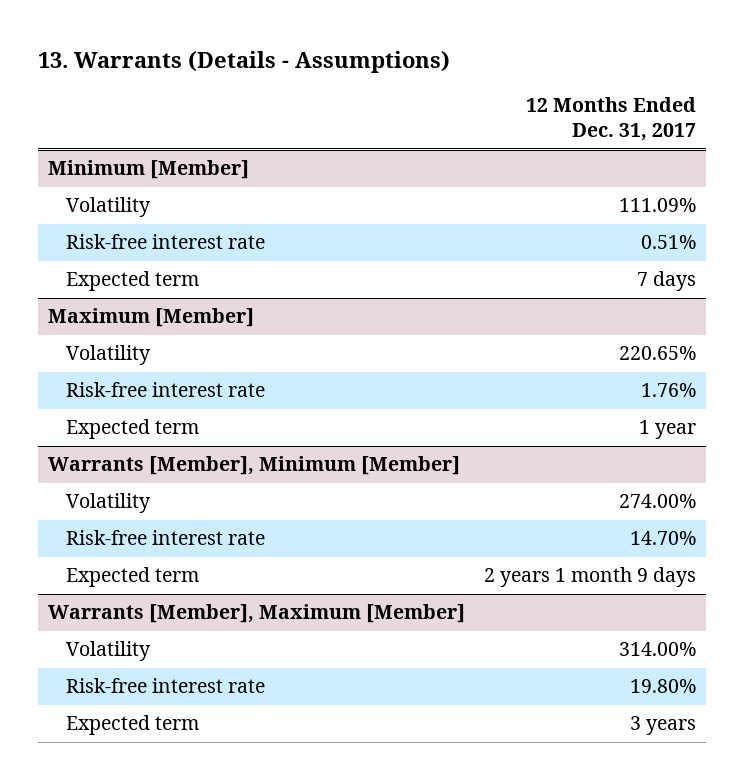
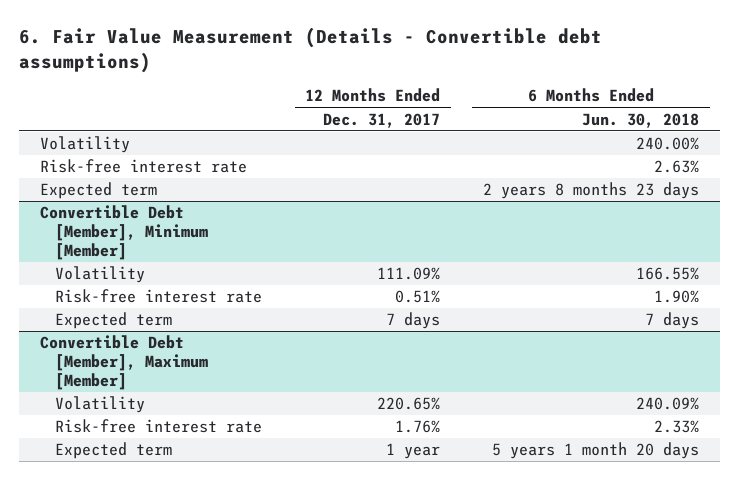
- 13. Warrants (Details - Assumptions)
+ 6. Fair Value Measurement (Details - Convertible debt assumptions)
- | 12 Months Ended Dec. 31, 2017
+ | 12 Months Ended Dec. 31, 2017 | 6 Months Ended Jun. 30, 2018
- Minimum [Member]
+ Volatility | | 240.00%
+ Risk-free interest rate | | 2.63%
+ Expected term | | 2 years 8 months 23 days
+ Convertible Debt [Member], Minimum [Member]
- Maximum [Member]
+ Convertible Debt [Member], Maximum [Member]
- Warrants [Member], Minimum [Member]
- Volatility | 274.00%
- Risk-free interest rate | 14.70%
- Expected term | 2 years 1 month 9 days
- Warrants [Member], Maximum [Member]
- Volatility | 314.00%
- Risk-free interest rate | 19.80%
- Expected term | 3 years

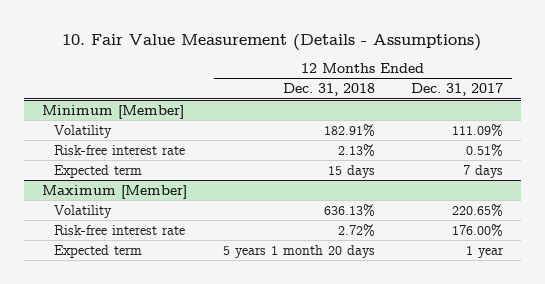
- 6. Fair Value Measurement (Details - Convertible debt assumptions)
+ 10. Fair Value Measurement (Details - Assumptions)
- | 12 Months Ended Dec. 31, 2017 | 6 Months Ended Jun. 30, 2018
+ | 12 Months Ended Dec. 31, 2018 | 12 Months Ended Dec. 31, 2017
- Volatility | | 240.00%
- Risk-free interest rate | | 2.63%
- Expected term | | 2 years 8 months 23 days
- Convertible Debt [Member], Minimum [Member]
+ Minimum [Member]
- Convertible Debt [Member], Maximum [Member]
+ Maximum [Member]
- Risk-free interest rate | 1.76% | 2.33%
+ Risk-free interest rate | 2.72% | 176.00%

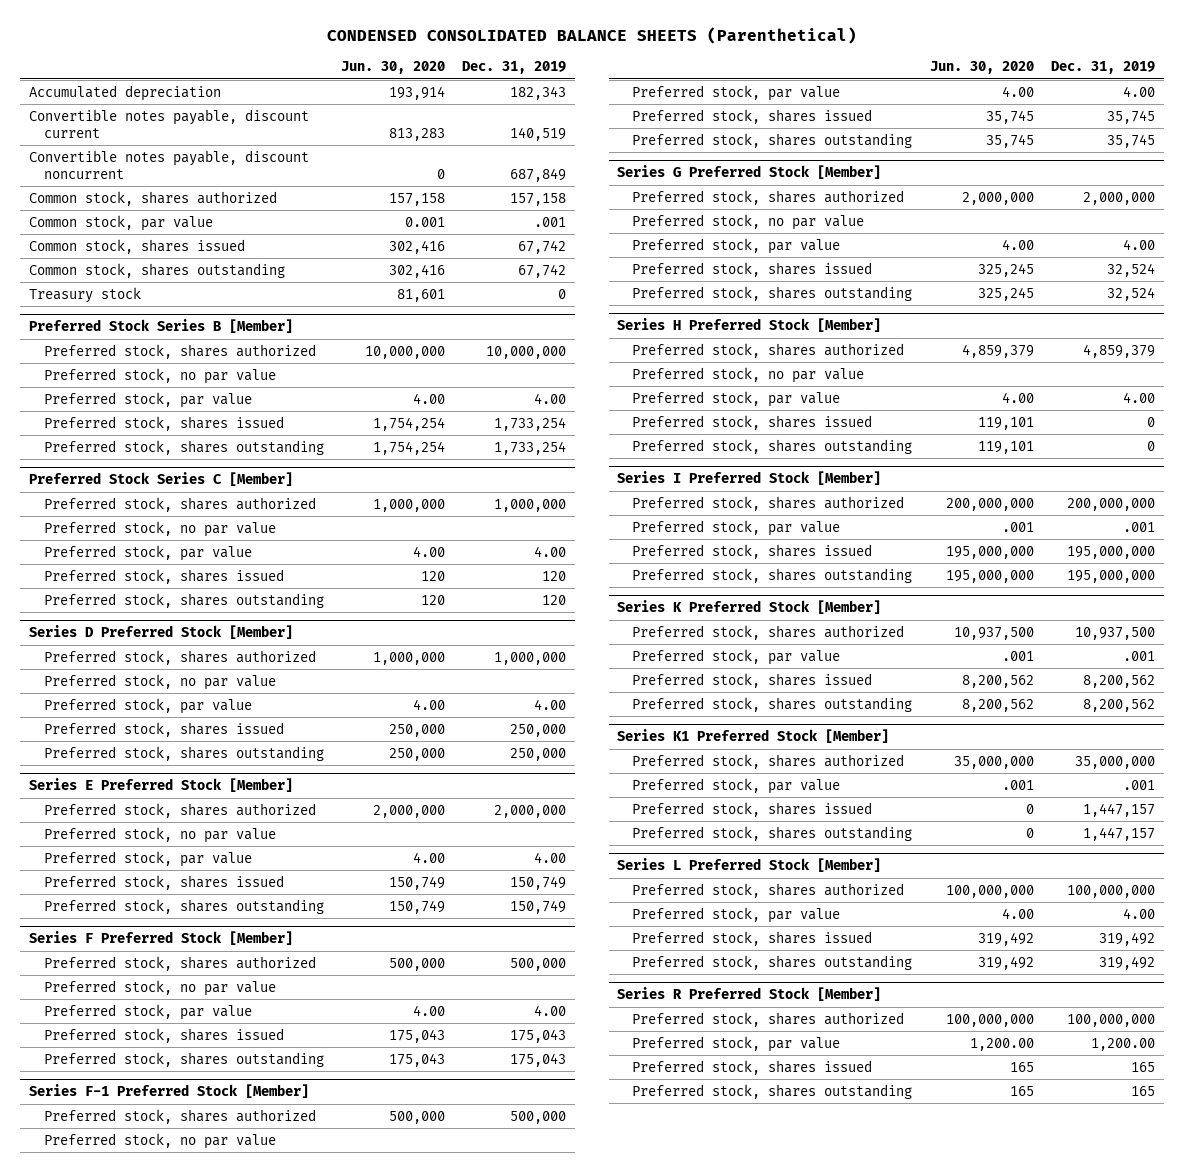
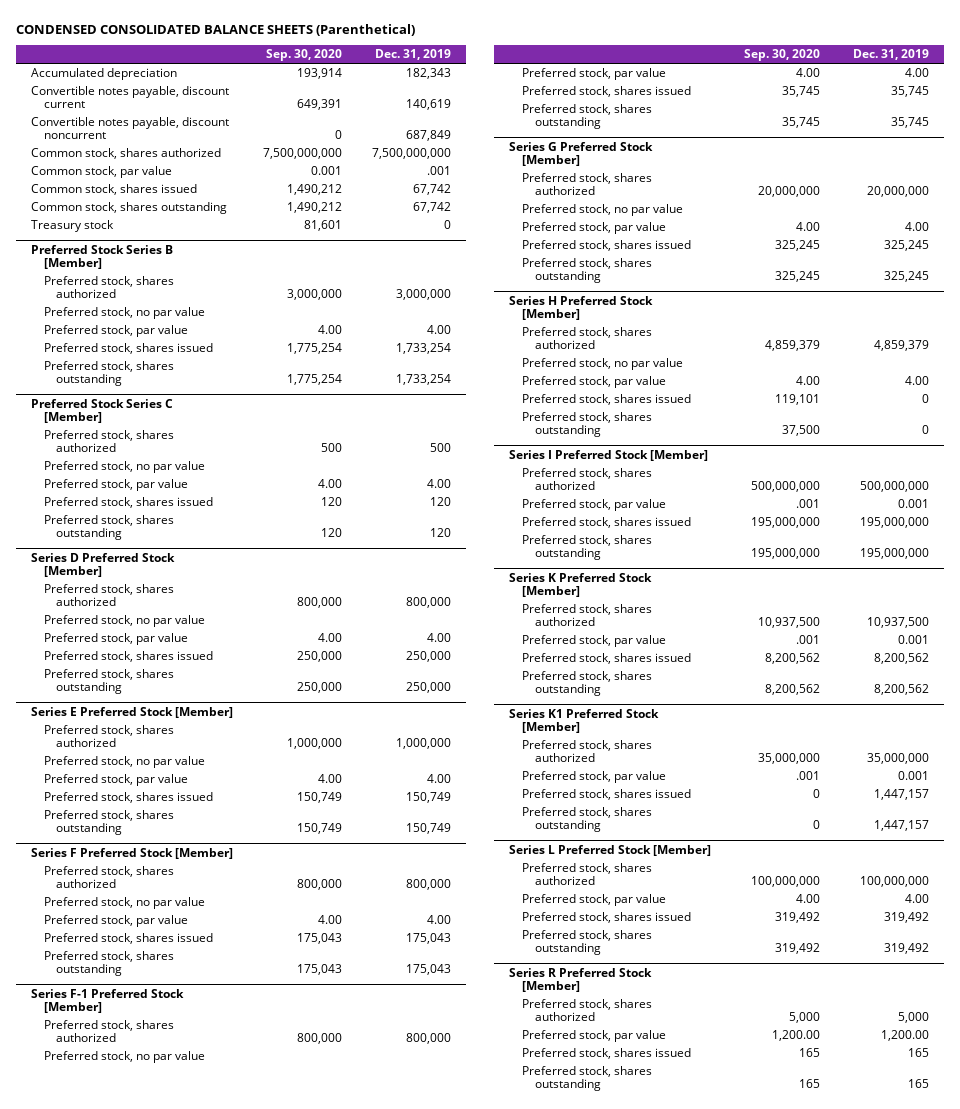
- | Jun. 30, 2020 | Dec. 31, 2019
+ | Sep. 30, 2020 | Dec. 31, 2019
- Convertible notes payable, discount current | 813,283 | 140,519
+ Convertible notes payable, discount current | 649,391 | 140,619
- Common stock, shares authorized | 157,158 | 157,158
+ Common stock, shares authorized | 7,500,000,000 | 7,500,000,000
@ Preferred Stock Series B [Member]
- Preferred stock, shares authorized | 10,000,000 | 10,000,000
+ Preferred stock, shares authorized | 3,000,000 | 3,000,000
@ Preferred Stock Series C [Member]
- Preferred stock, shares authorized | 1,000,000 | 1,000,000
+ Preferred stock, shares authorized | 500 | 500
@ Series D Preferred Stock [Member]
- Preferred stock, shares authorized | 1,000,000 | 1,000,000
+ Preferred stock, shares authorized | 800,000 | 800,000
@ Series E Preferred Stock [Member]
- Preferred stock, shares authorized | 2,000,000 | 2,000,000
+ Preferred stock, shares authorized | 1,000,000 | 1,000,000
@ Series F Preferred Stock [Member]
- Preferred stock, shares authorized | 500,000 | 500,000
+ Preferred stock, shares authorized | 800,000 | 800,000
@ Series F-1 Preferred Stock [Member]
- Preferred stock, shares authorized | 500,000 | 500,000
+ Preferred stock, shares authorized | 800,000 | 800,000
@ Series G Preferred Stock [Member]
- Preferred stock, shares authorized | 2,000,000 | 2,000,000
+ Preferred stock, shares authorized | 20,000,000 | 20,000,000
- Preferred stock, shares issued | 325,245 | 32,524
- Preferred stock, shares outstanding | 325,245 | 32,524
+ Preferred stock, shares issued | 325,245 | 325,245
+ Preferred stock, shares outstanding | 325,245 | 325,245
@ Series I Preferred Stock [Member]
- Preferred stock, shares authorized | 200,000,000 | 200,000,000
- Preferred stock, par value | .001 | .001
+ Preferred stock, shares authorized | 500,000,000 | 500,000,000
+ Preferred stock, par value | .001 | 0.001
@ Series K Preferred Stock [Member]
- Preferred stock, par value | .001 | .001
+ Preferred stock, par value | .001 | 0.001
@ Series K1 Preferred Stock [Member]
- Preferred stock, par value | .001 | .001
+ Preferred stock, par value | .001 | 0.001
@ Series R Preferred Stock [Member]
- Preferred stock, shares authorized | 100,000,000 | 100,000,000
+ Preferred stock, shares authorized | 5,000 | 5,000

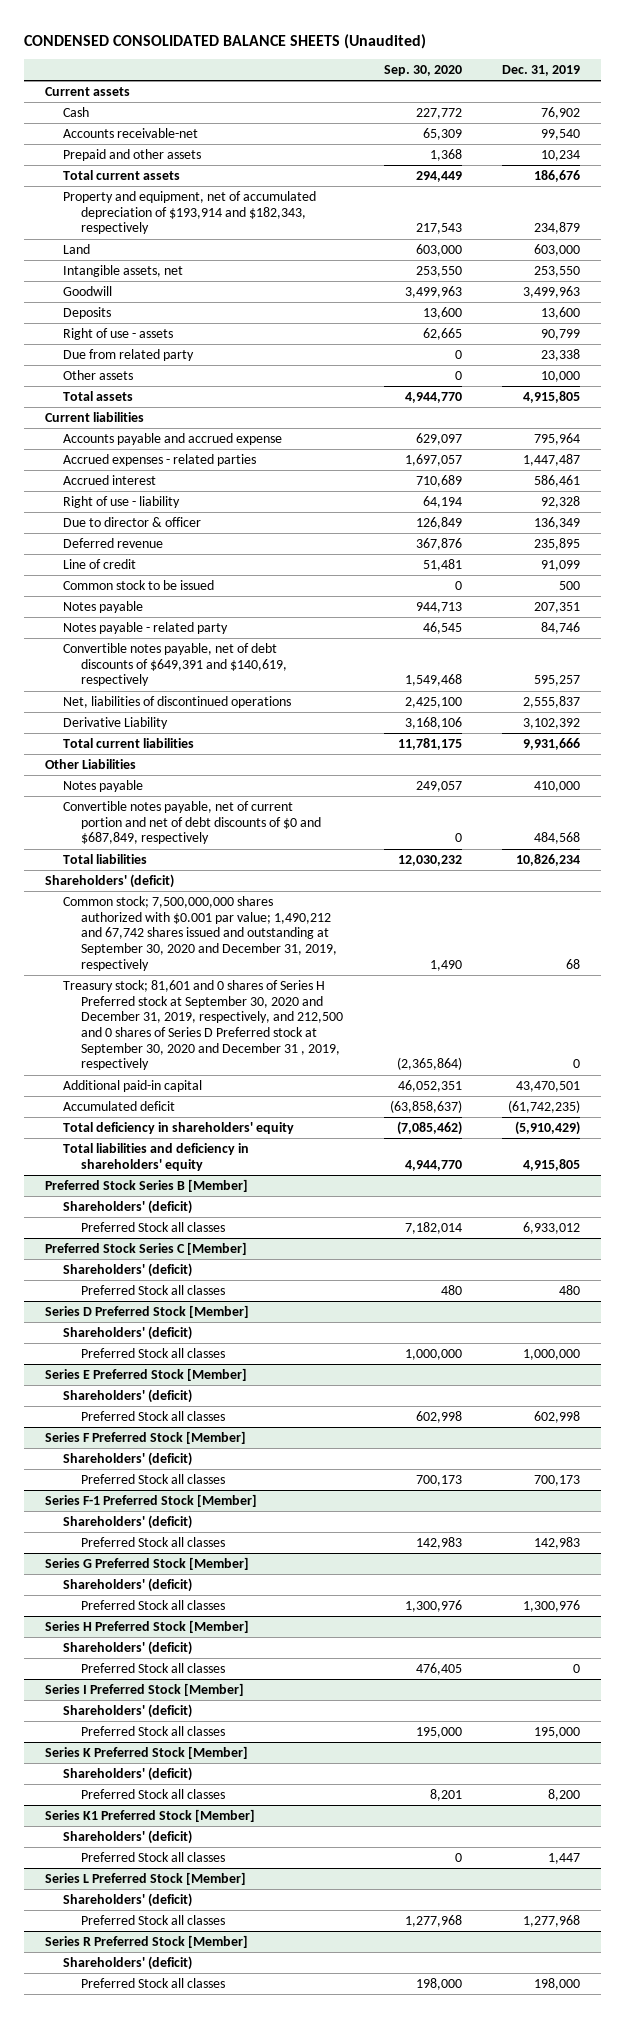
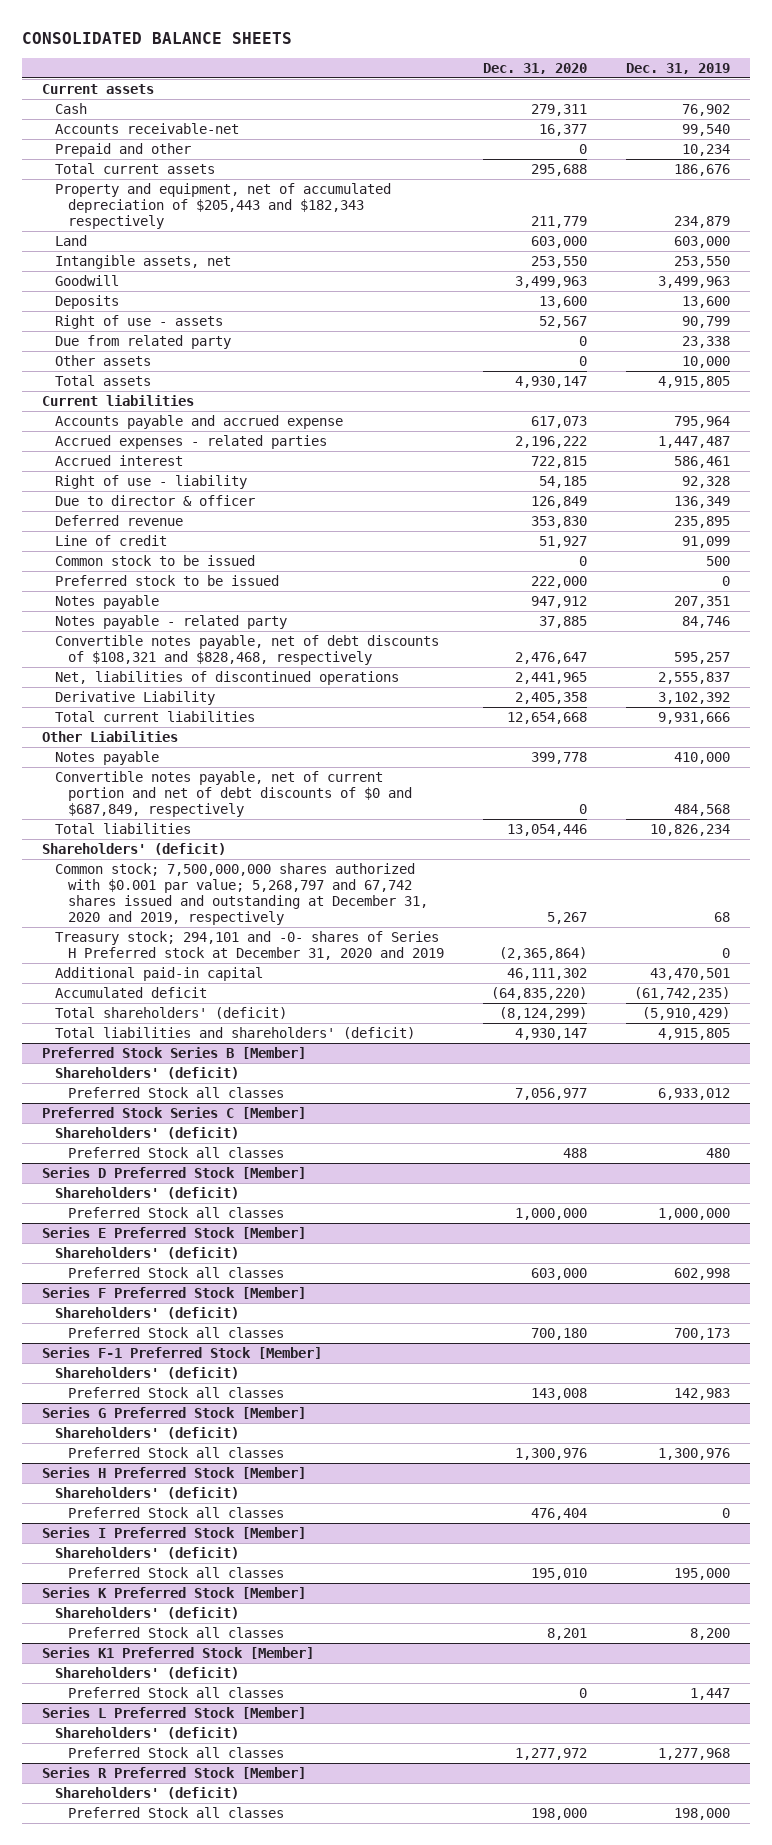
- CONDENSED CONSOLIDATED BALANCE SHEETS (Unaudited)
+ CONSOLIDATED BALANCE SHEETS
- | Sep. 30, 2020 | Dec. 31, 2019
+ | Dec. 31, 2020 | Dec. 31, 2019
- Prepaid and other assets | 1,368 | 10,234
+ Prepaid and other | 0 | 10,234
- Property and equipment, net of accumulated depreciation of $193,914 and $182,343, respectively | 217,543 | 234,879
+ Property and equipment, net of accumulated depreciation of $205,443 and $182,343 respectively | 211,779 | 234,879
+ Preferred stock to be issued | 222,000 | 0
- Convertible notes payable, net of debt discounts of $649,391 and $140,619, respectively | 1,549,468 | 595,257
+ Convertible notes payable, net of debt discounts of $108,321 and $828,468, respectively | 2,476,647 | 595,257
- Common stock; 7,500,000,000 shares authorized with $0.001 par value; 1,490,212 and 67,742 shares issued and outstanding at September 30, 2020 and December 31, 2019, respectively | 1,490 | 68
- Treasury stock; 81,601 and 0 shares of Series H Preferred stock at September 30, 2020 and December 31, 2019, respectively, and 212,500 and 0 shares of Series D Preferred stock at September 30, 2020 and December 31 , 2019, respectively | (2,365,864) | 0
+ Common stock; 7,500,000,000 shares authorized with $0.001 par value; 5,268,797 and 67,742 shares issued and outstanding at December 31, 2020 and 2019, respectively | 5,267 | 68
+ Treasury stock; 294,101 and -0- shares of Series H Preferred stock at December 31, 2020 and 2019 | (2,365,864) | 0
- Total deficiency in shareholders' equity | (7,085,462) | (5,910,429)
- Total liabilities and deficiency in shareholders' equity | 4,944,770 | 4,915,805
+ Total shareholders' (deficit) | (8,124,299) | (5,910,429)
+ Total liabilities and shareholders' (deficit) | 4,930,147 | 4,915,805

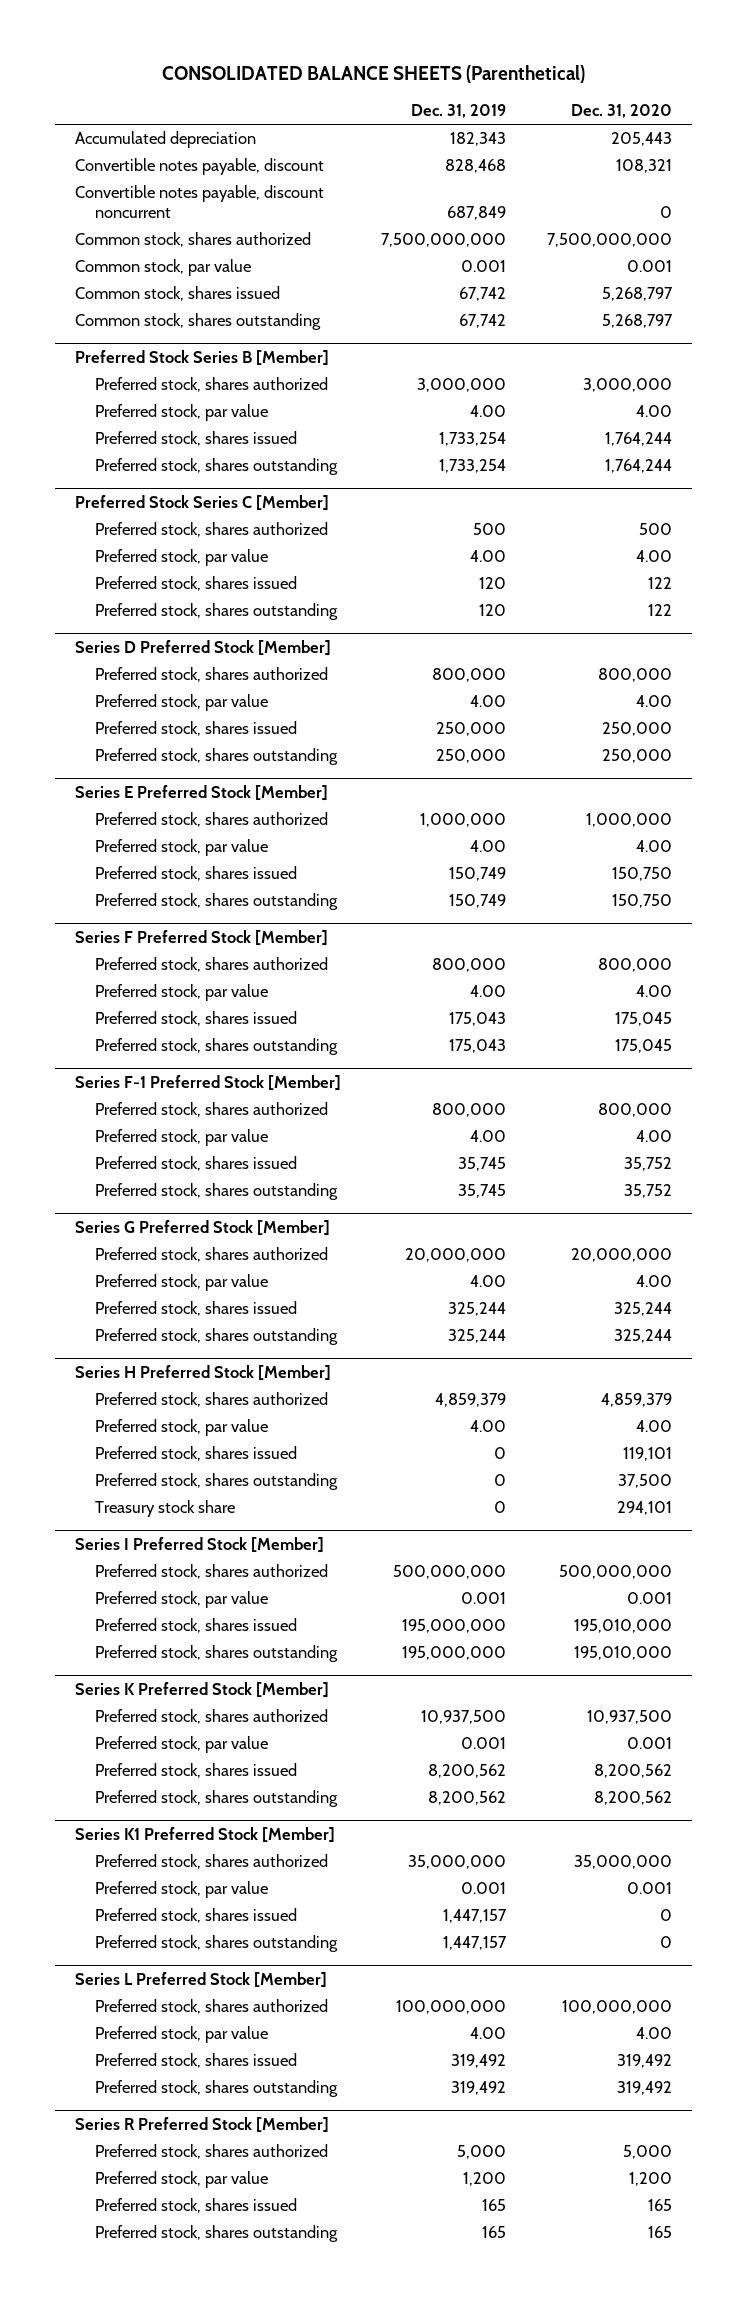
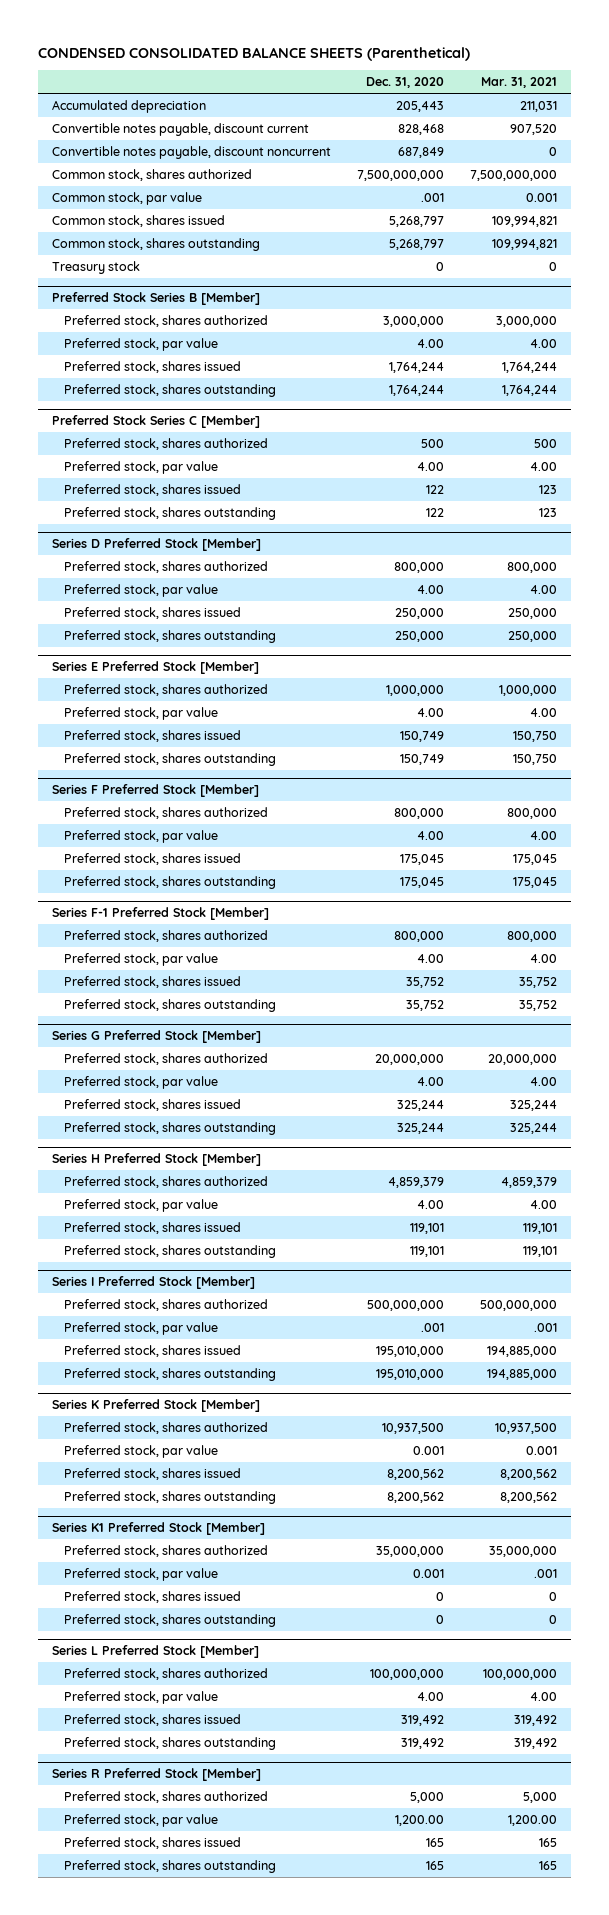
- CONSOLIDATED BALANCE SHEETS (Parenthetical)
+ CONDENSED CONSOLIDATED BALANCE SHEETS (Parenthetical)
- | Dec. 31, 2019 | Dec. 31, 2020
+ | Dec. 31, 2020 | Mar. 31, 2021
- Convertible notes payable, discount | 828,468 | 108,321
- Convertible notes payable, discount noncurrent | 687,849 | 0
+ Convertible notes payable, discount current | 828,468 | 907,520
+ Convertible notes payable, discount noncurrent | 687,849 | 0
- Common stock, par value | 0.001 | 0.001
+ Common stock, par value | .001 | 0.001
+ Treasury stock | 0 | 0
@ Series E Preferred Stock [Member]
- Preferred stock, shares issued | 150,749 | 150,750
- Preferred stock, shares outstanding | 150,749 | 150,750
+ Preferred stock, shares issued | 150,749 | 150,750
+ Preferred stock, shares outstanding | 150,749 | 150,750
@ Series H Preferred Stock [Member]
- Preferred stock, shares outstanding | 0 | 37,500
- Treasury stock share | 0 | 294,101
+ Preferred stock, shares outstanding | 119,101 | 119,101
@ Series I Preferred Stock [Member]
- Preferred stock, par value | 0.001 | 0.001
+ Preferred stock, par value | .001 | .001
@ Series R Preferred Stock [Member]
- Preferred stock, par value | 1,200 | 1,200
+ Preferred stock, par value | 1,200.00 | 1,200.00

